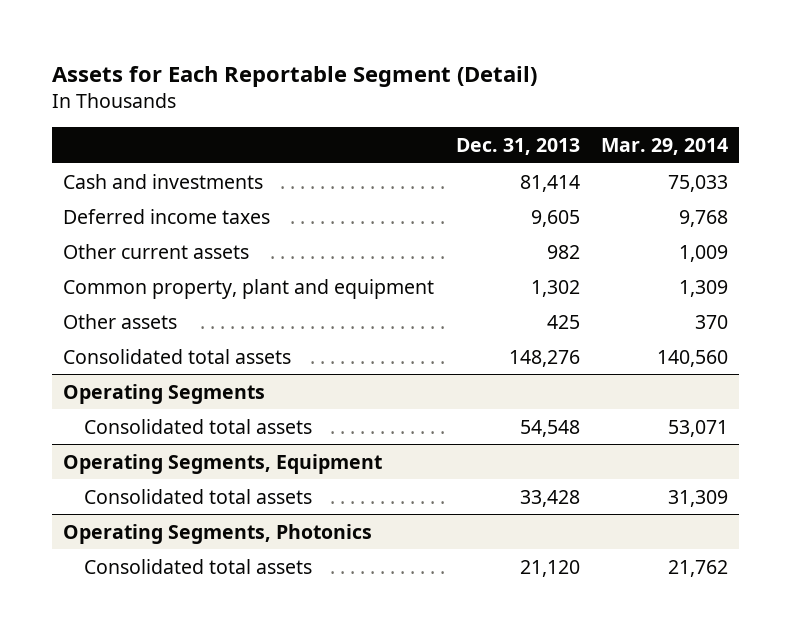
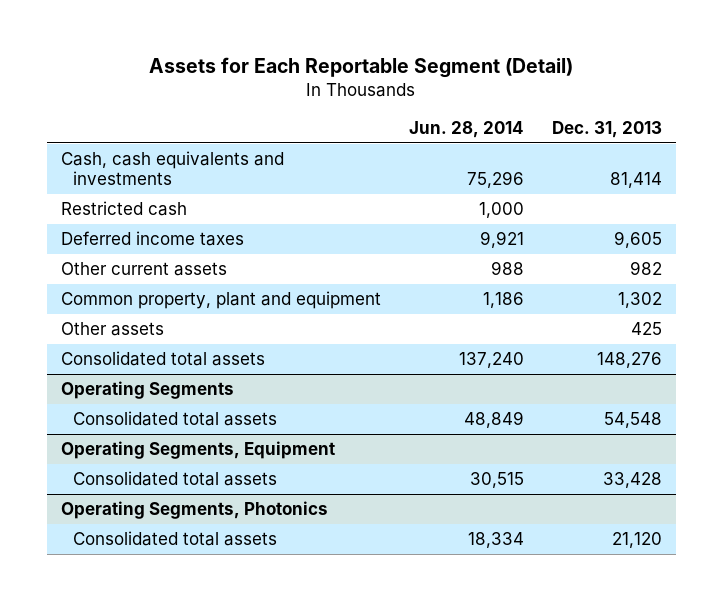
- | Dec. 31, 2013 | Mar. 29, 2014
+ | Jun. 28, 2014 | Dec. 31, 2013
- Cash and investments | 81,414 | 75,033
+ Cash, cash equivalents and investments | 75,296 | 81,414
+ Restricted cash | 1,000 |

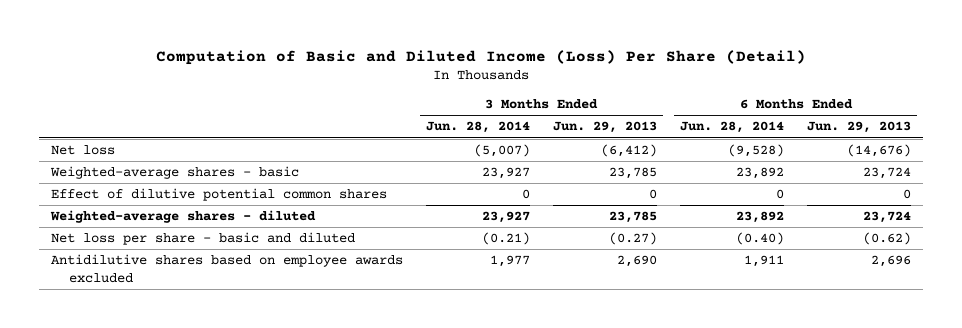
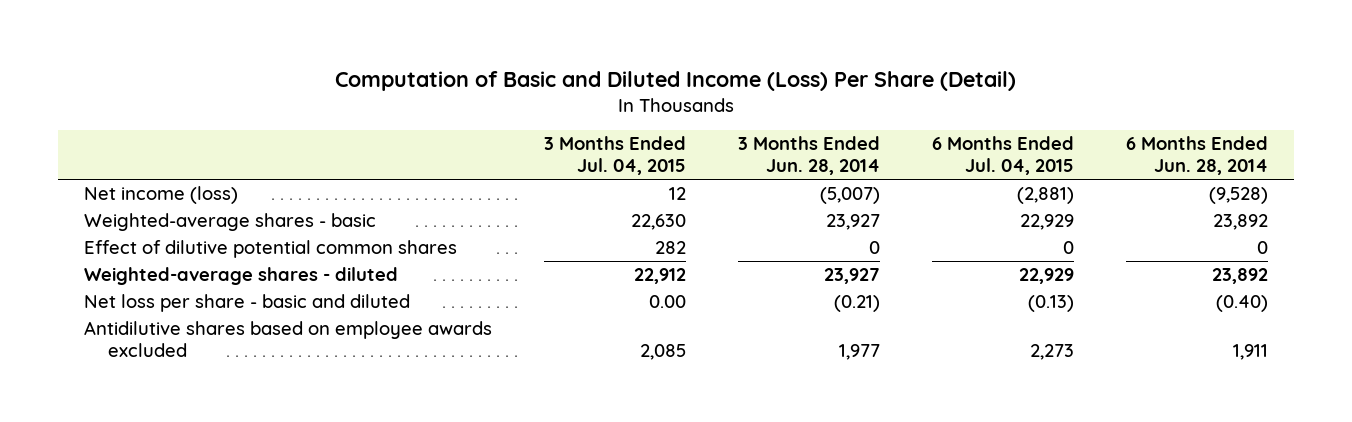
- | 3 Months Ended Jun. 28, 2014 | 3 Months Ended Jun. 29, 2013 | 6 Months Ended Jun. 28, 2014 | 6 Months Ended Jun. 29, 2013
+ | 3 Months Ended Jul. 04, 2015 | 3 Months Ended Jun. 28, 2014 | 6 Months Ended Jul. 04, 2015 | 6 Months Ended Jun. 28, 2014
- Net loss | (5,007) | (6,412) | (9,528) | (14,676)
+ Net income (loss) | 12 | (5,007) | (2,881) | (9,528)

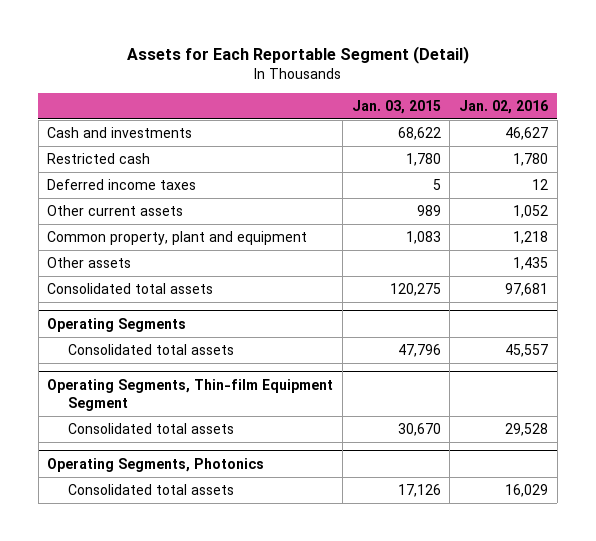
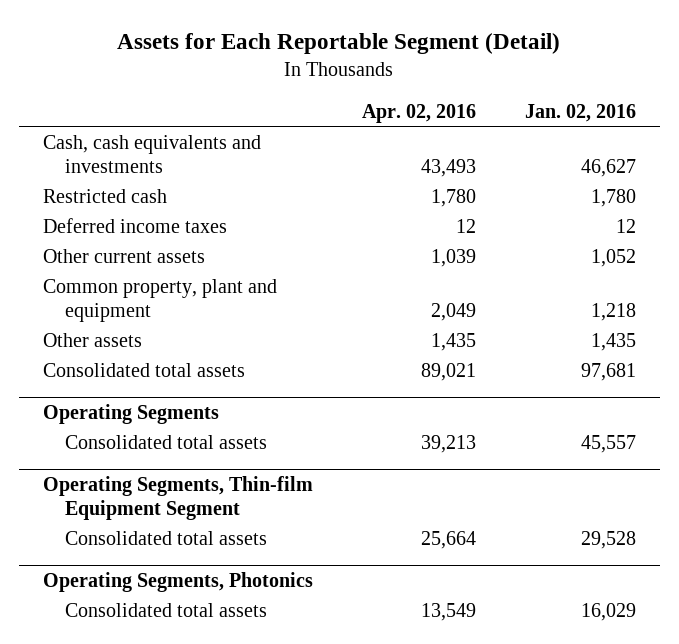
- | Jan. 03, 2015 | Jan. 02, 2016
+ | Apr. 02, 2016 | Jan. 02, 2016
- Cash and investments | 68,622 | 46,627
+ Cash, cash equivalents and investments | 43,493 | 46,627

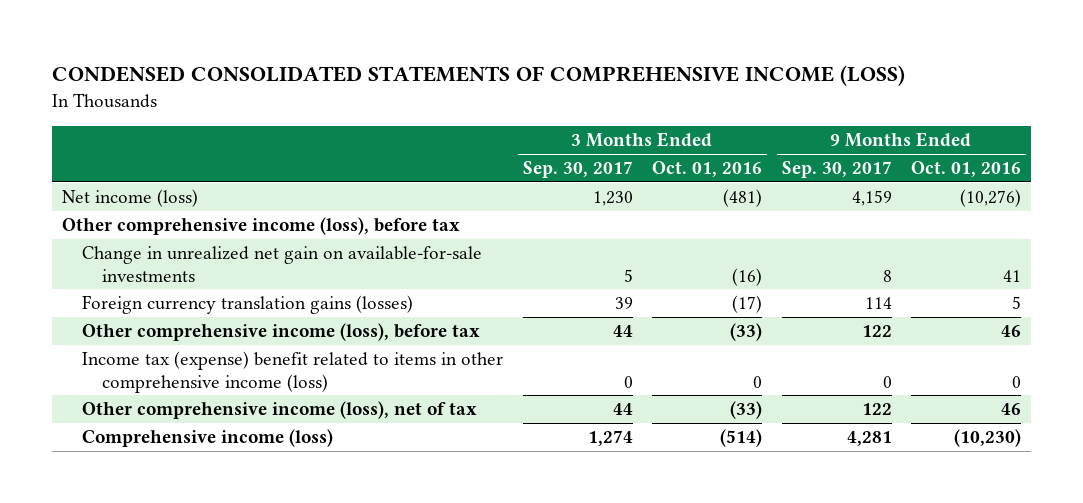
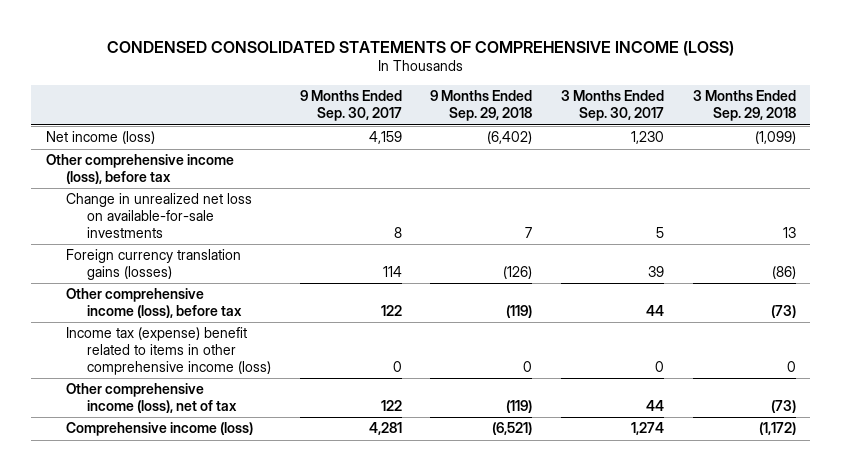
- | 3 Months Ended Sep. 30, 2017 | 3 Months Ended Oct. 01, 2016 | 9 Months Ended Sep. 30, 2017 | 9 Months Ended Oct. 01, 2016
+ | 9 Months Ended Sep. 30, 2017 | 9 Months Ended Sep. 29, 2018 | 3 Months Ended Sep. 30, 2017 | 3 Months Ended Sep. 29, 2018
- Change in unrealized net gain on available-for-sale investments | 5 | (16) | 8 | 41
+ Change in unrealized net loss on available-for-sale investments | 8 | 7 | 5 | 13

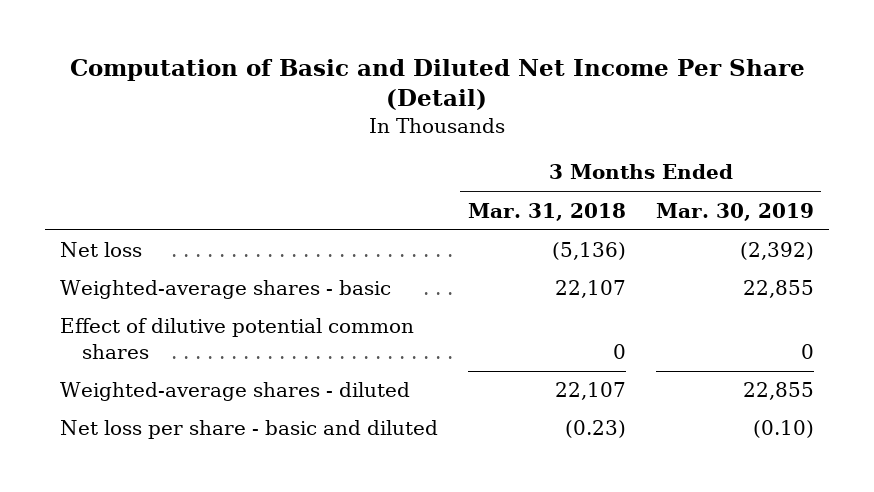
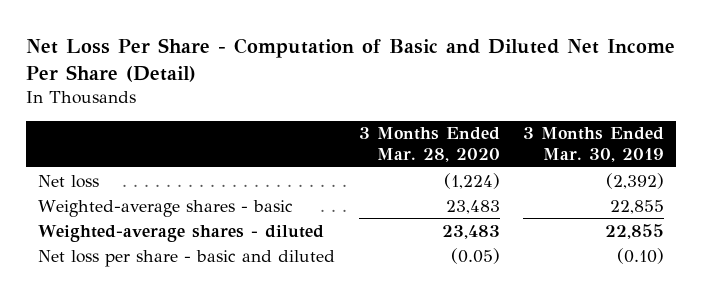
- Computation of Basic and Diluted Net Income Per Share (Detail)
+ Net Loss Per Share - Computation of Basic and Diluted Net Income Per Share (Detail)
- | 3 Months Ended Mar. 31, 2018 | 3 Months Ended Mar. 30, 2019
+ | 3 Months Ended Mar. 28, 2020 | 3 Months Ended Mar. 30, 2019
- Effect of dilutive potential common shares | 0 | 0

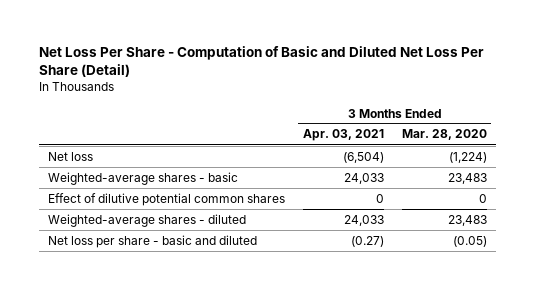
- Net Loss Per Share - Computation of Basic and Diluted Net Income Per Share (Detail)
+ Net Loss Per Share - Computation of Basic and Diluted Net Loss Per Share (Detail)
- | 3 Months Ended Mar. 28, 2020 | 3 Months Ended Mar. 30, 2019
+ | 3 Months Ended Apr. 03, 2021 | 3 Months Ended Mar. 28, 2020
+ Effect of dilutive potential common shares | 0 | 0

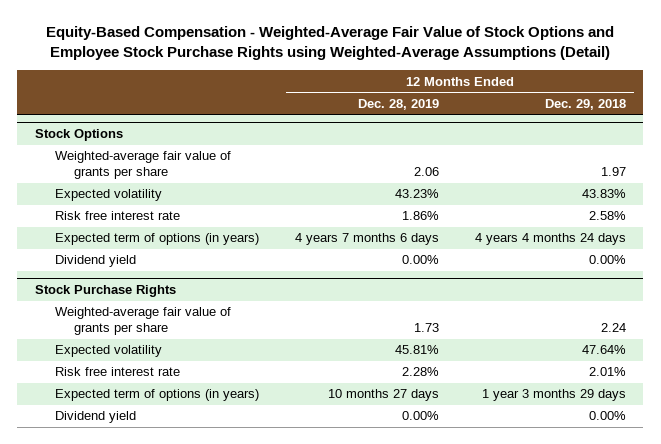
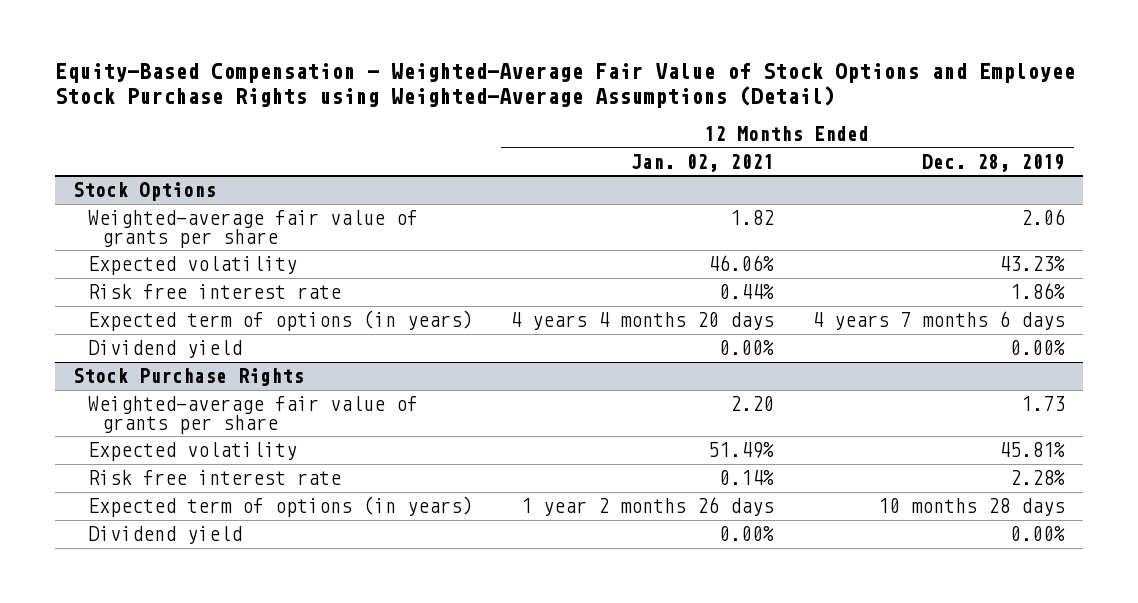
- | 12 Months Ended Dec. 28, 2019 | 12 Months Ended Dec. 29, 2018
+ | 12 Months Ended Jan. 02, 2021 | 12 Months Ended Dec. 28, 2019
@ Stock Purchase Rights
- Expected term of options (in years) | 10 months 27 days | 1 year 3 months 29 days
+ Expected term of options (in years) | 1 year 2 months 26 days | 10 months 28 days

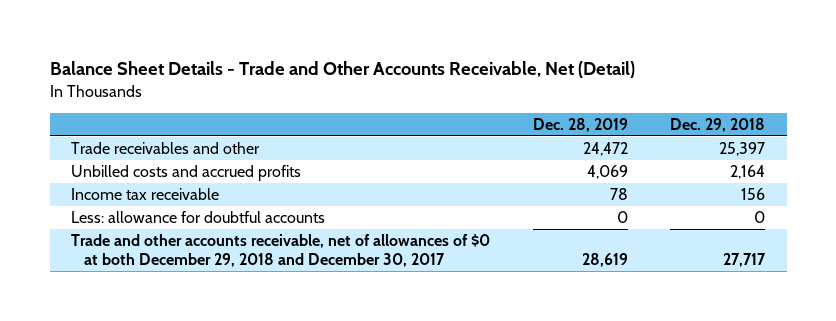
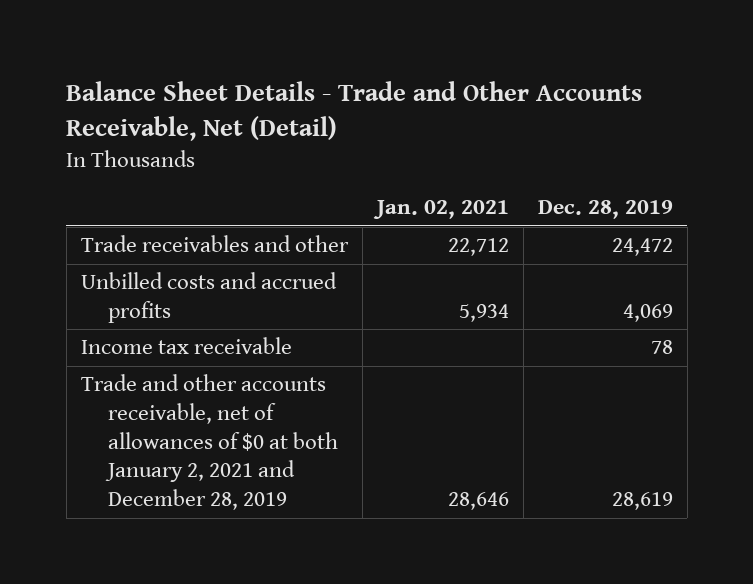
- | Dec. 28, 2019 | Dec. 29, 2018
+ | Jan. 02, 2021 | Dec. 28, 2019
- Less: allowance for doubtful accounts | 0 | 0
- Trade and other accounts receivable, net of allowances of $0 at both December 29, 2018 and December 30, 2017 | 28,619 | 27,717
+ Trade and other accounts receivable, net of allowances of $0 at both January 2, 2021 and December 28, 2019 | 28,646 | 28,619

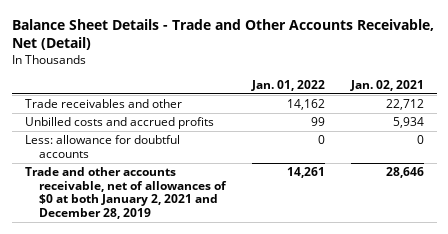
- | Jan. 02, 2021 | Dec. 28, 2019
+ | Jan. 01, 2022 | Jan. 02, 2021
- Income tax receivable | | 78
+ Less: allowance for doubtful accounts | 0 | 0

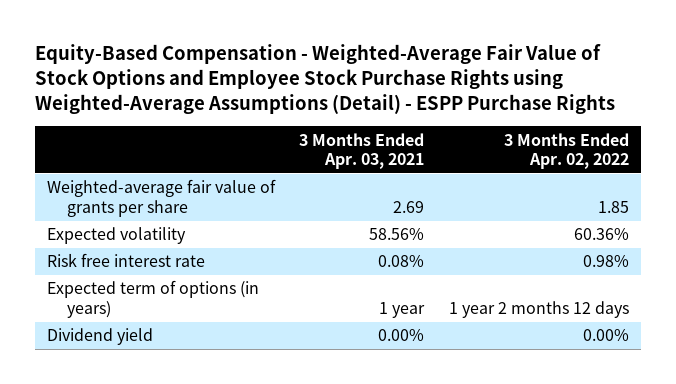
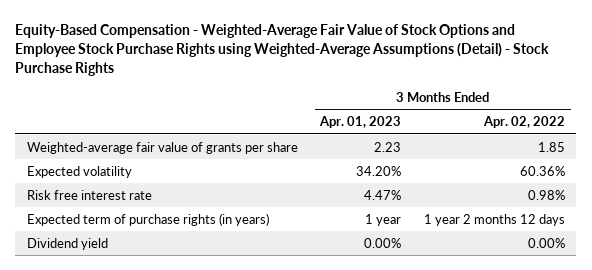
- Equity-Based Compensation - Weighted-Average Fair Value of Stock Options and Employee Stock Purchase Rights using Weighted-Average Assumptions (Detail) - ESPP Purchase Rights
+ Equity-Based Compensation - Weighted-Average Fair Value of Stock Options and Employee Stock Purchase Rights using Weighted-Average Assumptions (Detail) - Stock Purchase Rights
- | 3 Months Ended Apr. 03, 2021 | 3 Months Ended Apr. 02, 2022
+ | 3 Months Ended Apr. 01, 2023 | 3 Months Ended Apr. 02, 2022
- Expected term of options (in years) | 1 year | 1 year 2 months 12 days
+ Expected term of purchase rights (in years) | 1 year | 1 year 2 months 12 days

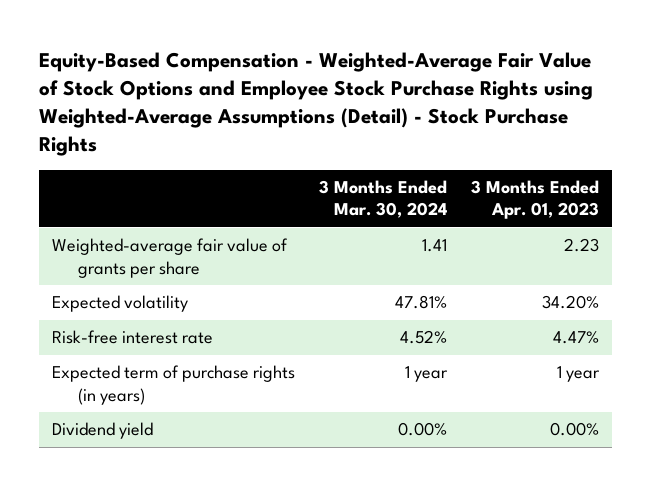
- | 3 Months Ended Apr. 01, 2023 | 3 Months Ended Apr. 02, 2022
+ | 3 Months Ended Mar. 30, 2024 | 3 Months Ended Apr. 01, 2023
- Risk free interest rate | 4.47% | 0.98%
+ Risk-free interest rate | 4.52% | 4.47%

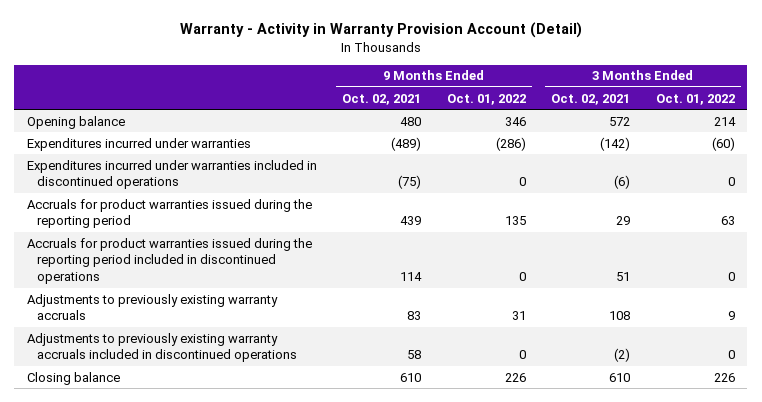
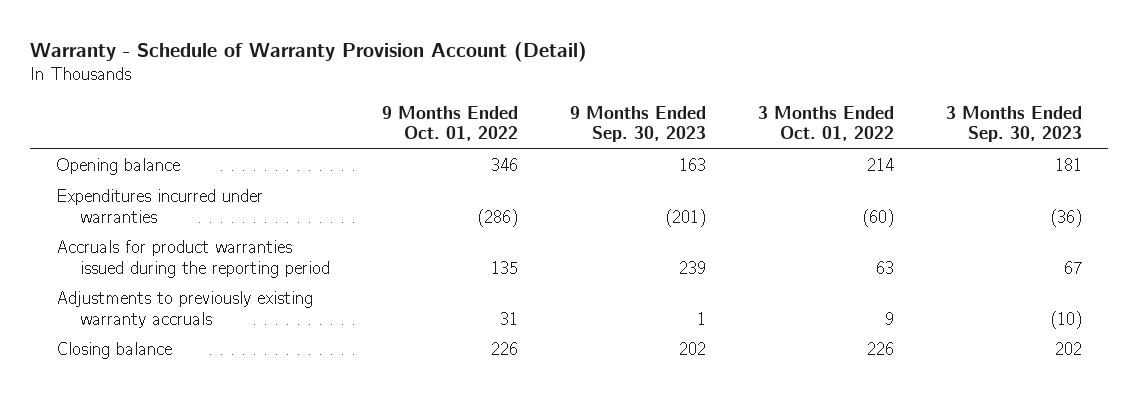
- Warranty - Activity in Warranty Provision Account (Detail)
+ Warranty - Schedule of Warranty Provision Account (Detail)
- | 9 Months Ended Oct. 02, 2021 | 9 Months Ended Oct. 01, 2022 | 3 Months Ended Oct. 02, 2021 | 3 Months Ended Oct. 01, 2022
+ | 9 Months Ended Oct. 01, 2022 | 9 Months Ended Sep. 30, 2023 | 3 Months Ended Oct. 01, 2022 | 3 Months Ended Sep. 30, 2023
- Expenditures incurred under warranties included in discontinued operations | (75) | 0 | (6) | 0
- Accruals for product warranties issued during the reporting period included in discontinued operations | 114 | 0 | 51 | 0
- Adjustments to previously existing warranty accruals included in discontinued operations | 58 | 0 | (2) | 0

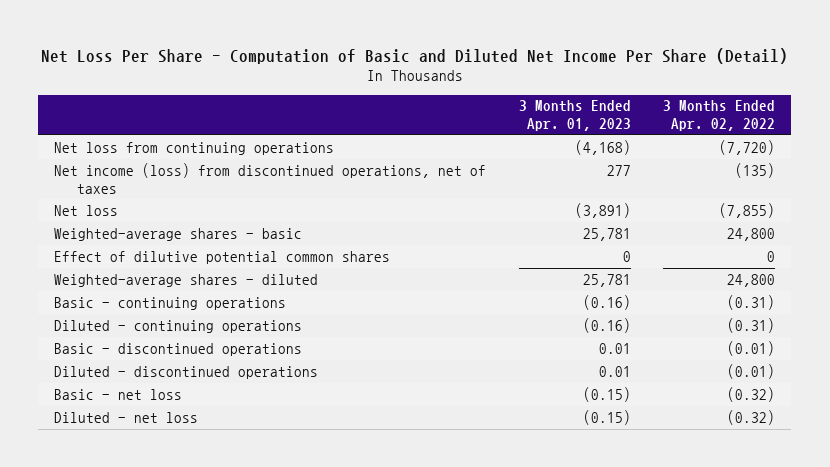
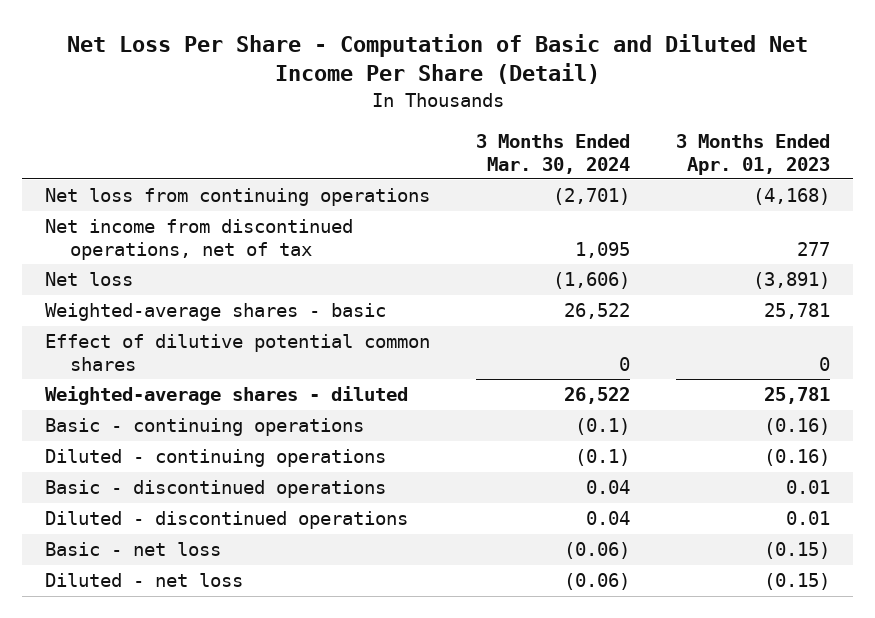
- | 3 Months Ended Apr. 01, 2023 | 3 Months Ended Apr. 02, 2022
+ | 3 Months Ended Mar. 30, 2024 | 3 Months Ended Apr. 01, 2023
- Net income (loss) from discontinued operations, net of taxes | 277 | (135)
+ Net income from discontinued operations, net of tax | 1,095 | 277

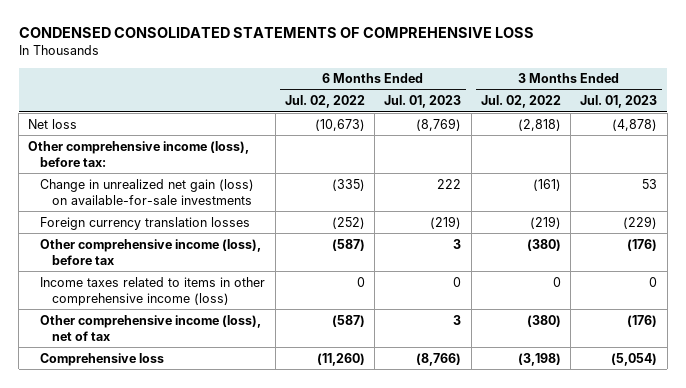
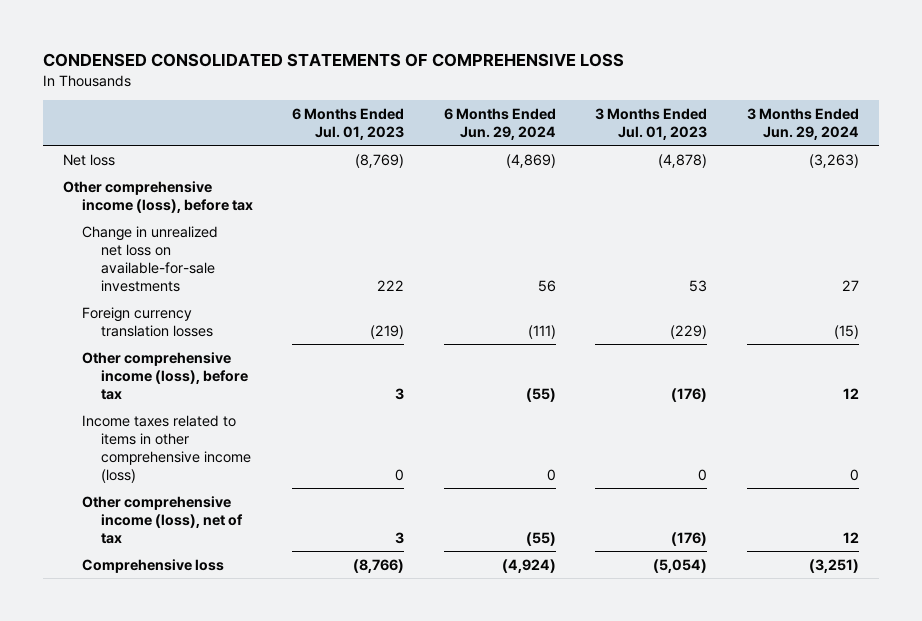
- | 6 Months Ended Jul. 02, 2022 | 6 Months Ended Jul. 01, 2023 | 3 Months Ended Jul. 02, 2022 | 3 Months Ended Jul. 01, 2023
+ | 6 Months Ended Jul. 01, 2023 | 6 Months Ended Jun. 29, 2024 | 3 Months Ended Jul. 01, 2023 | 3 Months Ended Jun. 29, 2024
- Other comprehensive income (loss), before tax:
- Change in unrealized net gain (loss) on available-for-sale investments | (335) | 222 | (161) | 53
+ Other comprehensive income (loss), before tax
+ Change in unrealized net loss on available-for-sale investments | 222 | 56 | 53 | 27

